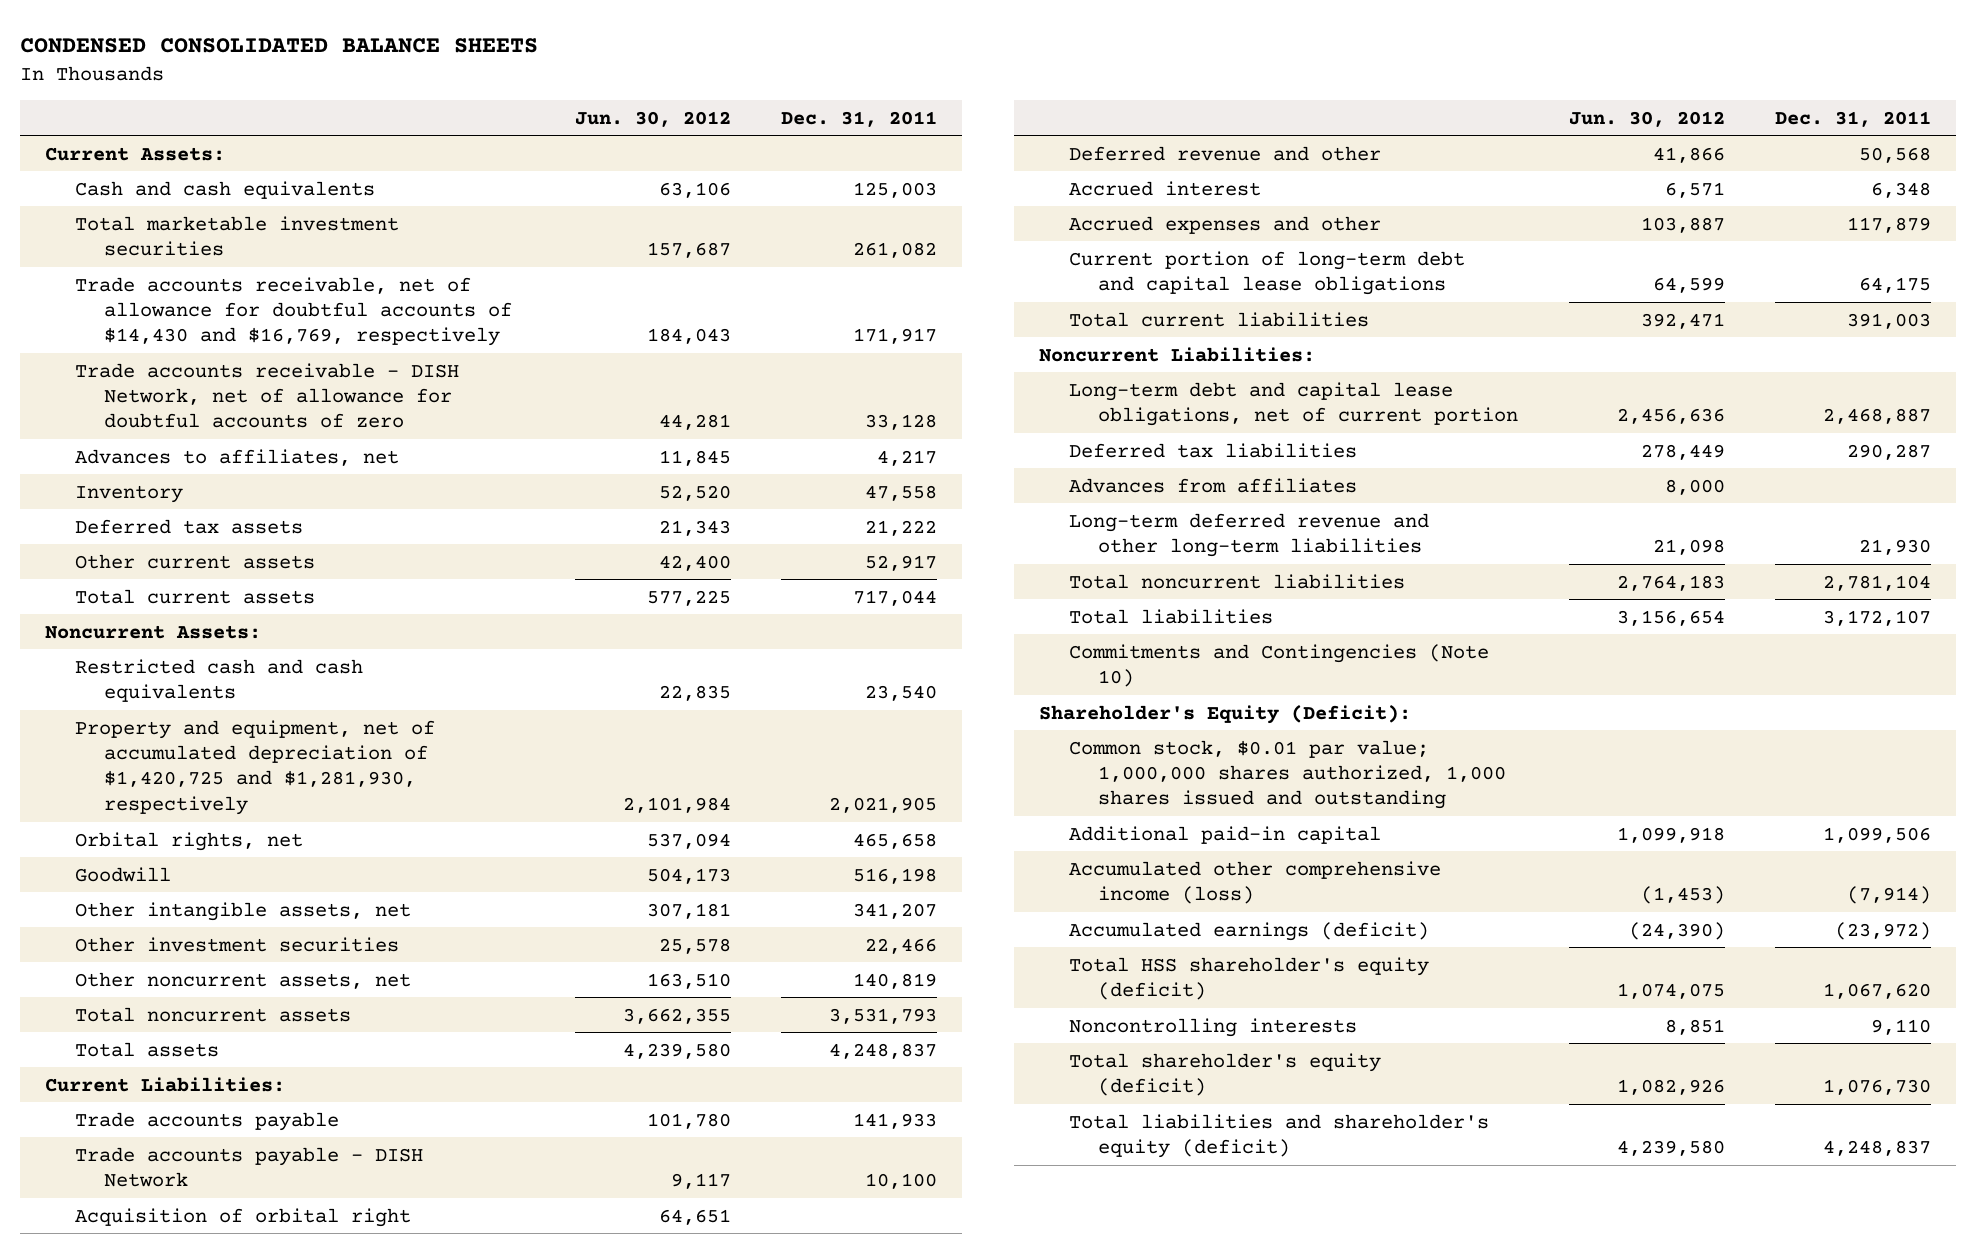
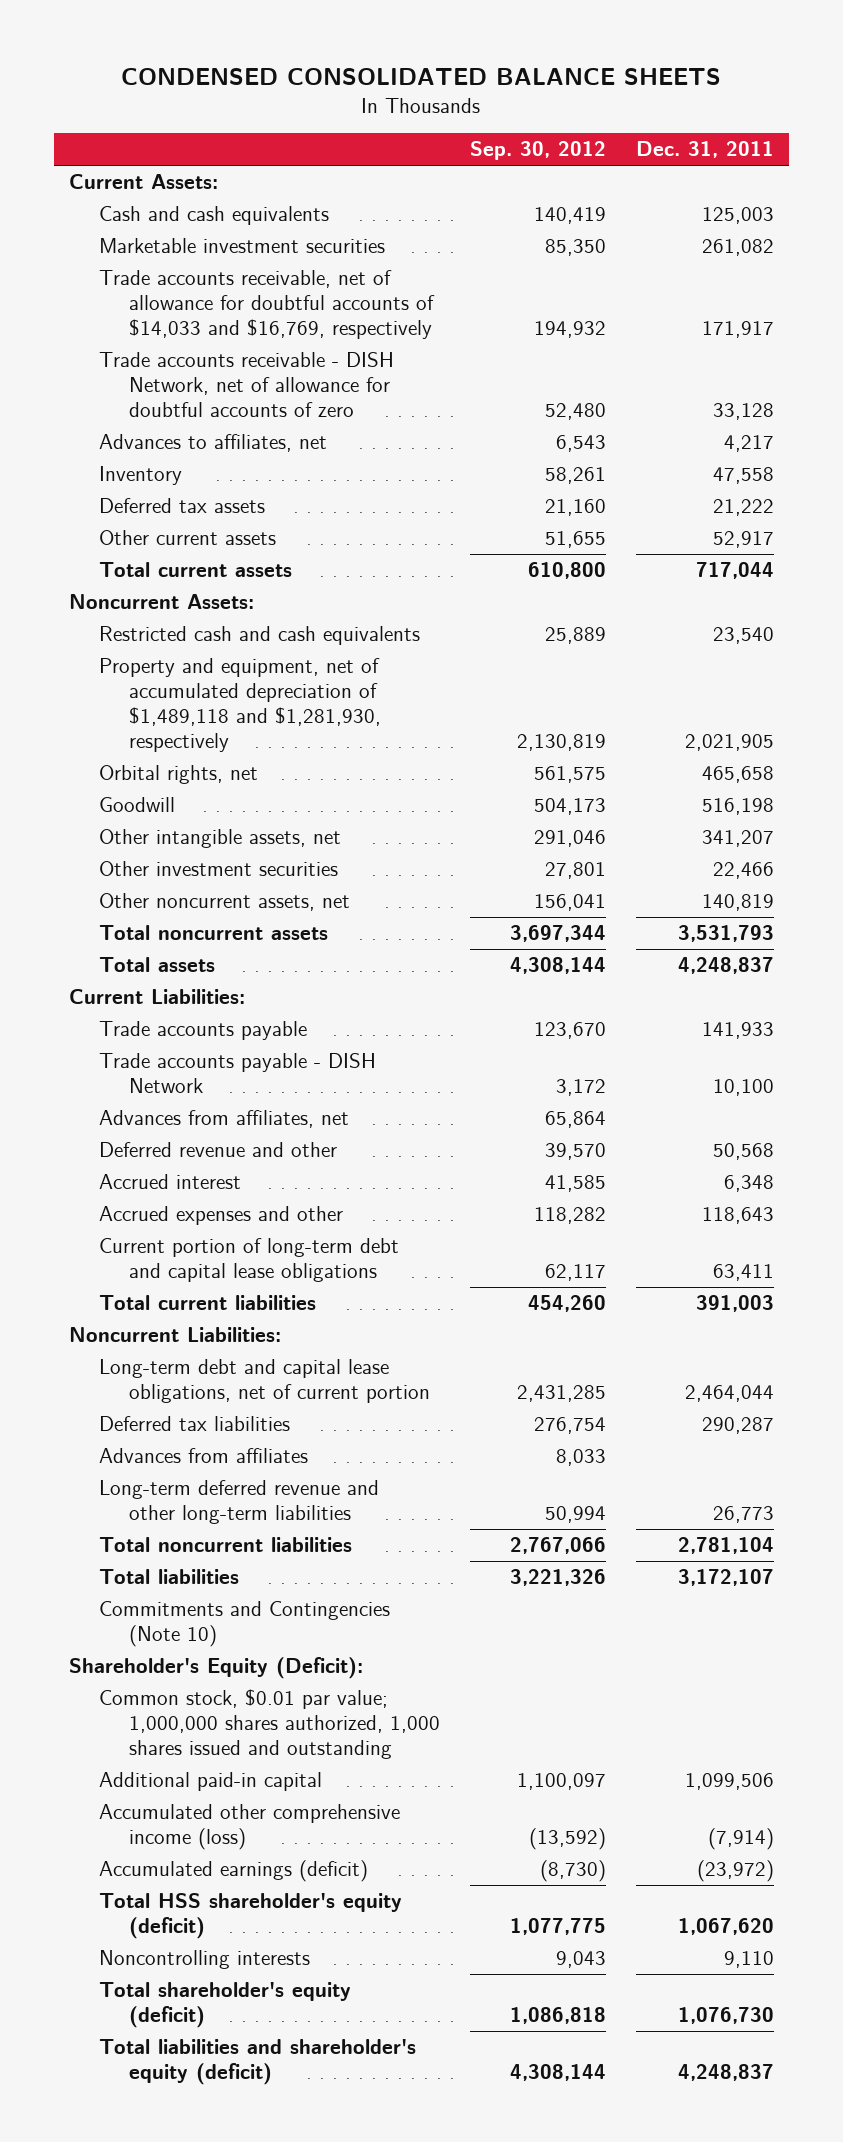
- | Jun. 30, 2012 | Dec. 31, 2011
+ | Sep. 30, 2012 | Dec. 31, 2011
- Total marketable investment securities | 157,687 | 261,082
- Trade accounts receivable, net of allowance for doubtful accounts of $14,430 and $16,769, respectively | 184,043 | 171,917
+ Marketable investment securities | 85,350 | 261,082
+ Trade accounts receivable, net of allowance for doubtful accounts of $14,033 and $16,769, respectively | 194,932 | 171,917
- Property and equipment, net of accumulated depreciation of $1,420,725 and $1,281,930, respectively | 2,101,984 | 2,021,905
+ Property and equipment, net of accumulated depreciation of $1,489,118 and $1,281,930, respectively | 2,130,819 | 2,021,905
- Acquisition of orbital right | 64,651 |
+ Advances from affiliates, net | 65,864 |
- Accrued expenses and other | 103,887 | 117,879
- Current portion of long-term debt and capital lease obligations | 64,599 | 64,175
+ Accrued expenses and other | 118,282 | 118,643
+ Current portion of long-term debt and capital lease obligations | 62,117 | 63,411
- Long-term debt and capital lease obligations, net of current portion | 2,456,636 | 2,468,887
+ Long-term debt and capital lease obligations, net of current portion | 2,431,285 | 2,464,044
- Long-term deferred revenue and other long-term liabilities | 21,098 | 21,930
+ Long-term deferred revenue and other long-term liabilities | 50,994 | 26,773

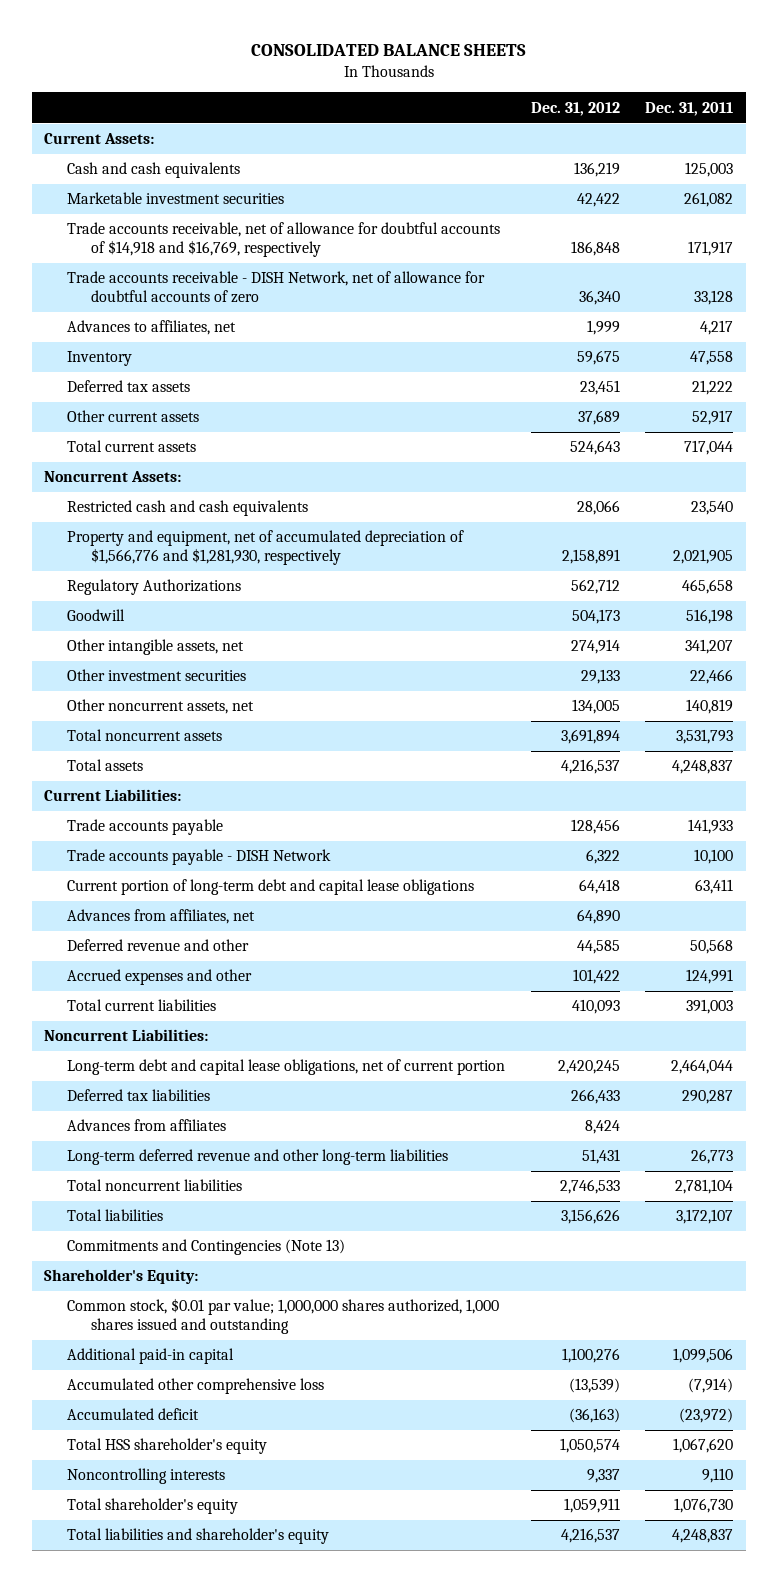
- CONDENSED CONSOLIDATED BALANCE SHEETS
+ CONSOLIDATED BALANCE SHEETS
- | Sep. 30, 2012 | Dec. 31, 2011
+ | Dec. 31, 2012 | Dec. 31, 2011
- Trade accounts receivable, net of allowance for doubtful accounts of $14,033 and $16,769, respectively | 194,932 | 171,917
+ Trade accounts receivable, net of allowance for doubtful accounts of $14,918 and $16,769, respectively | 186,848 | 171,917
- Property and equipment, net of accumulated depreciation of $1,489,118 and $1,281,930, respectively | 2,130,819 | 2,021,905
- Orbital rights, net | 561,575 | 465,658
+ Property and equipment, net of accumulated depreciation of $1,566,776 and $1,281,930, respectively | 2,158,891 | 2,021,905
+ Regulatory Authorizations | 562,712 | 465,658
moved up: Current portion of long-term debt and capital lease obligations | 64,418 | 63,411
- Accrued interest | 41,585 | 6,348
- Accrued expenses and other | 118,282 | 118,643
+ Accrued expenses and other | 101,422 | 124,991
- Commitments and Contingencies (Note 10)
- Shareholder's Equity (Deficit):
+ Commitments and Contingencies (Note 13)
+ Shareholder's Equity:
- Accumulated other comprehensive income (loss) | (13,592) | (7,914)
- Accumulated earnings (deficit) | (8,730) | (23,972)
- Total HSS shareholder's equity (deficit) | 1,077,775 | 1,067,620
+ Accumulated other comprehensive loss | (13,539) | (7,914)
+ Accumulated deficit | (36,163) | (23,972)
+ Total HSS shareholder's equity | 1,050,574 | 1,067,620
- Total shareholder's equity (deficit) | 1,086,818 | 1,076,730
- Total liabilities and shareholder's equity (deficit) | 4,308,144 | 4,248,837
+ Total shareholder's equity | 1,059,911 | 1,076,730
+ Total liabilities and shareholder's equity | 4,216,537 | 4,248,837

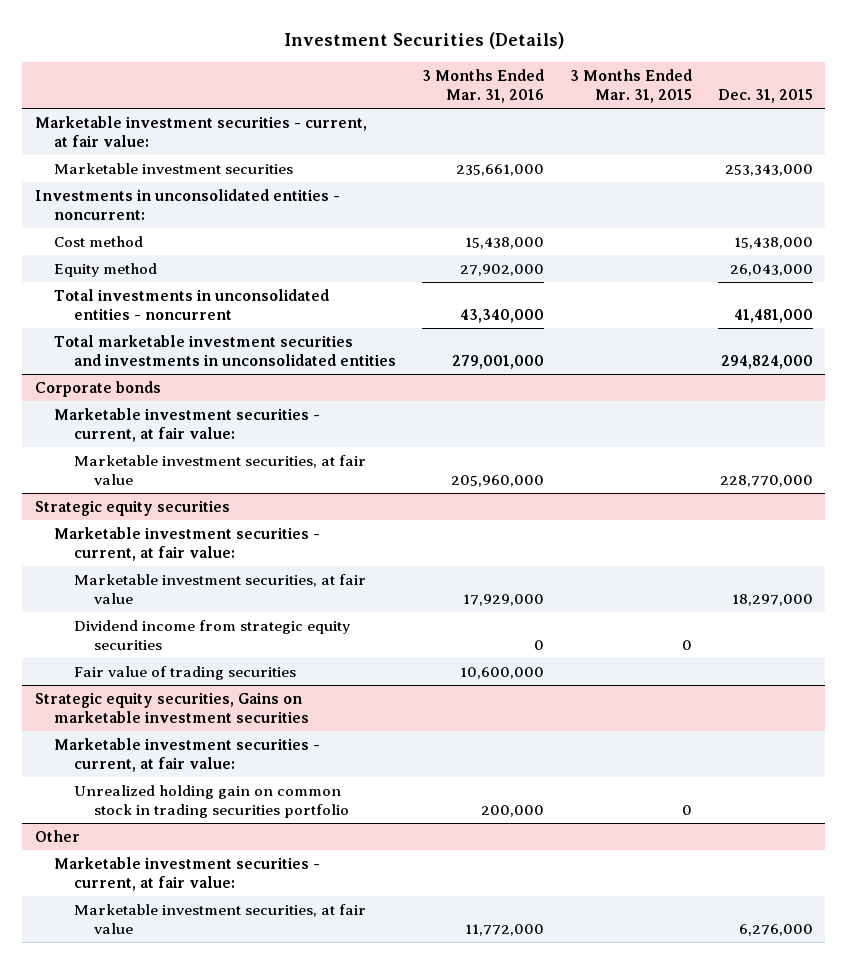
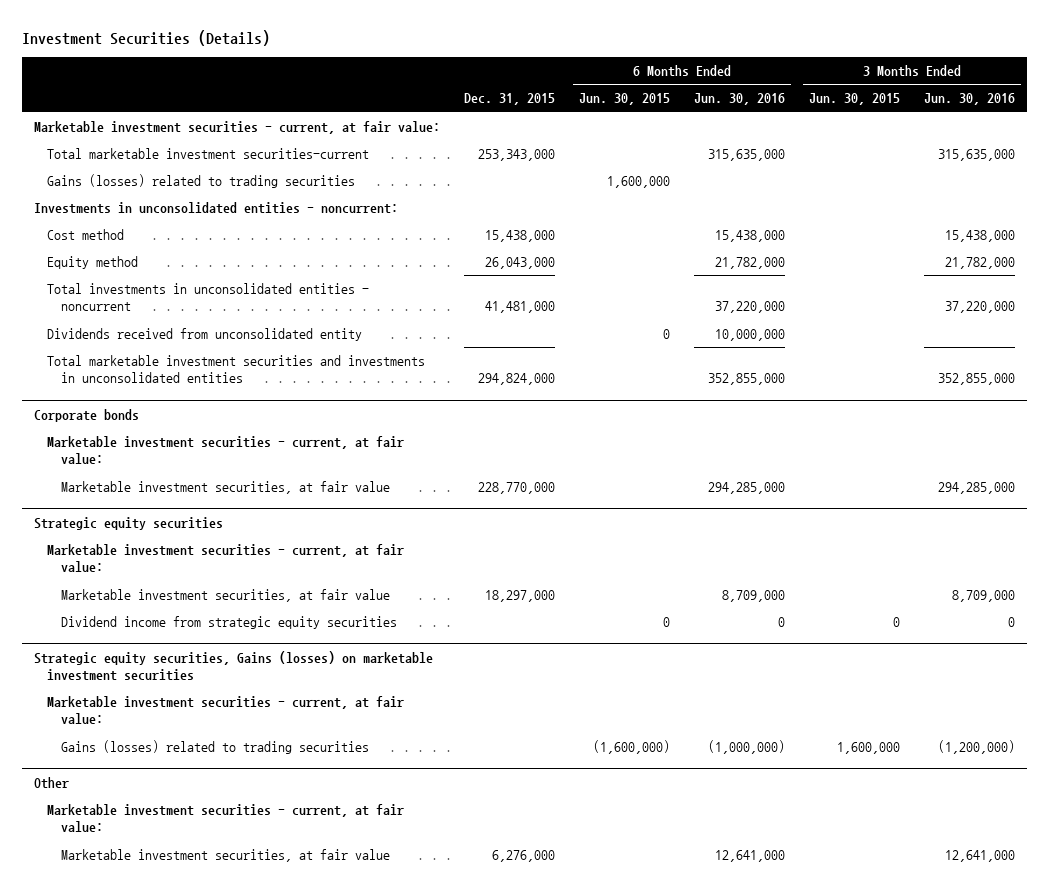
- | 3 Months Ended Mar. 31, 2016 | 3 Months Ended Mar. 31, 2015 | Dec. 31, 2015
+ | Dec. 31, 2015 | 6 Months Ended Jun. 30, 2015 | 6 Months Ended Jun. 30, 2016 | 3 Months Ended Jun. 30, 2015 | 3 Months Ended Jun. 30, 2016
- Marketable investment securities | 235,661,000 | | 253,343,000
+ Total marketable investment securities-current | 253,343,000 | | 315,635,000 | | 315,635,000
+ Gains (losses) related to trading securities | | 1,600,000 | | |
+ Dividends received from unconsolidated entity | | 0 | 10,000,000 | |
@ Strategic equity securities
- Fair value of trading securities | 10,600,000 | |
- Strategic equity securities, Gains on marketable investment securities
+ Strategic equity securities, Gains (losses) on marketable investment securities
- Unrealized holding gain on common stock in trading securities portfolio | 200,000 | 0 |
+ Gains (losses) related to trading securities | | (1,600,000) | (1,000,000) | 1,600,000 | (1,200,000)

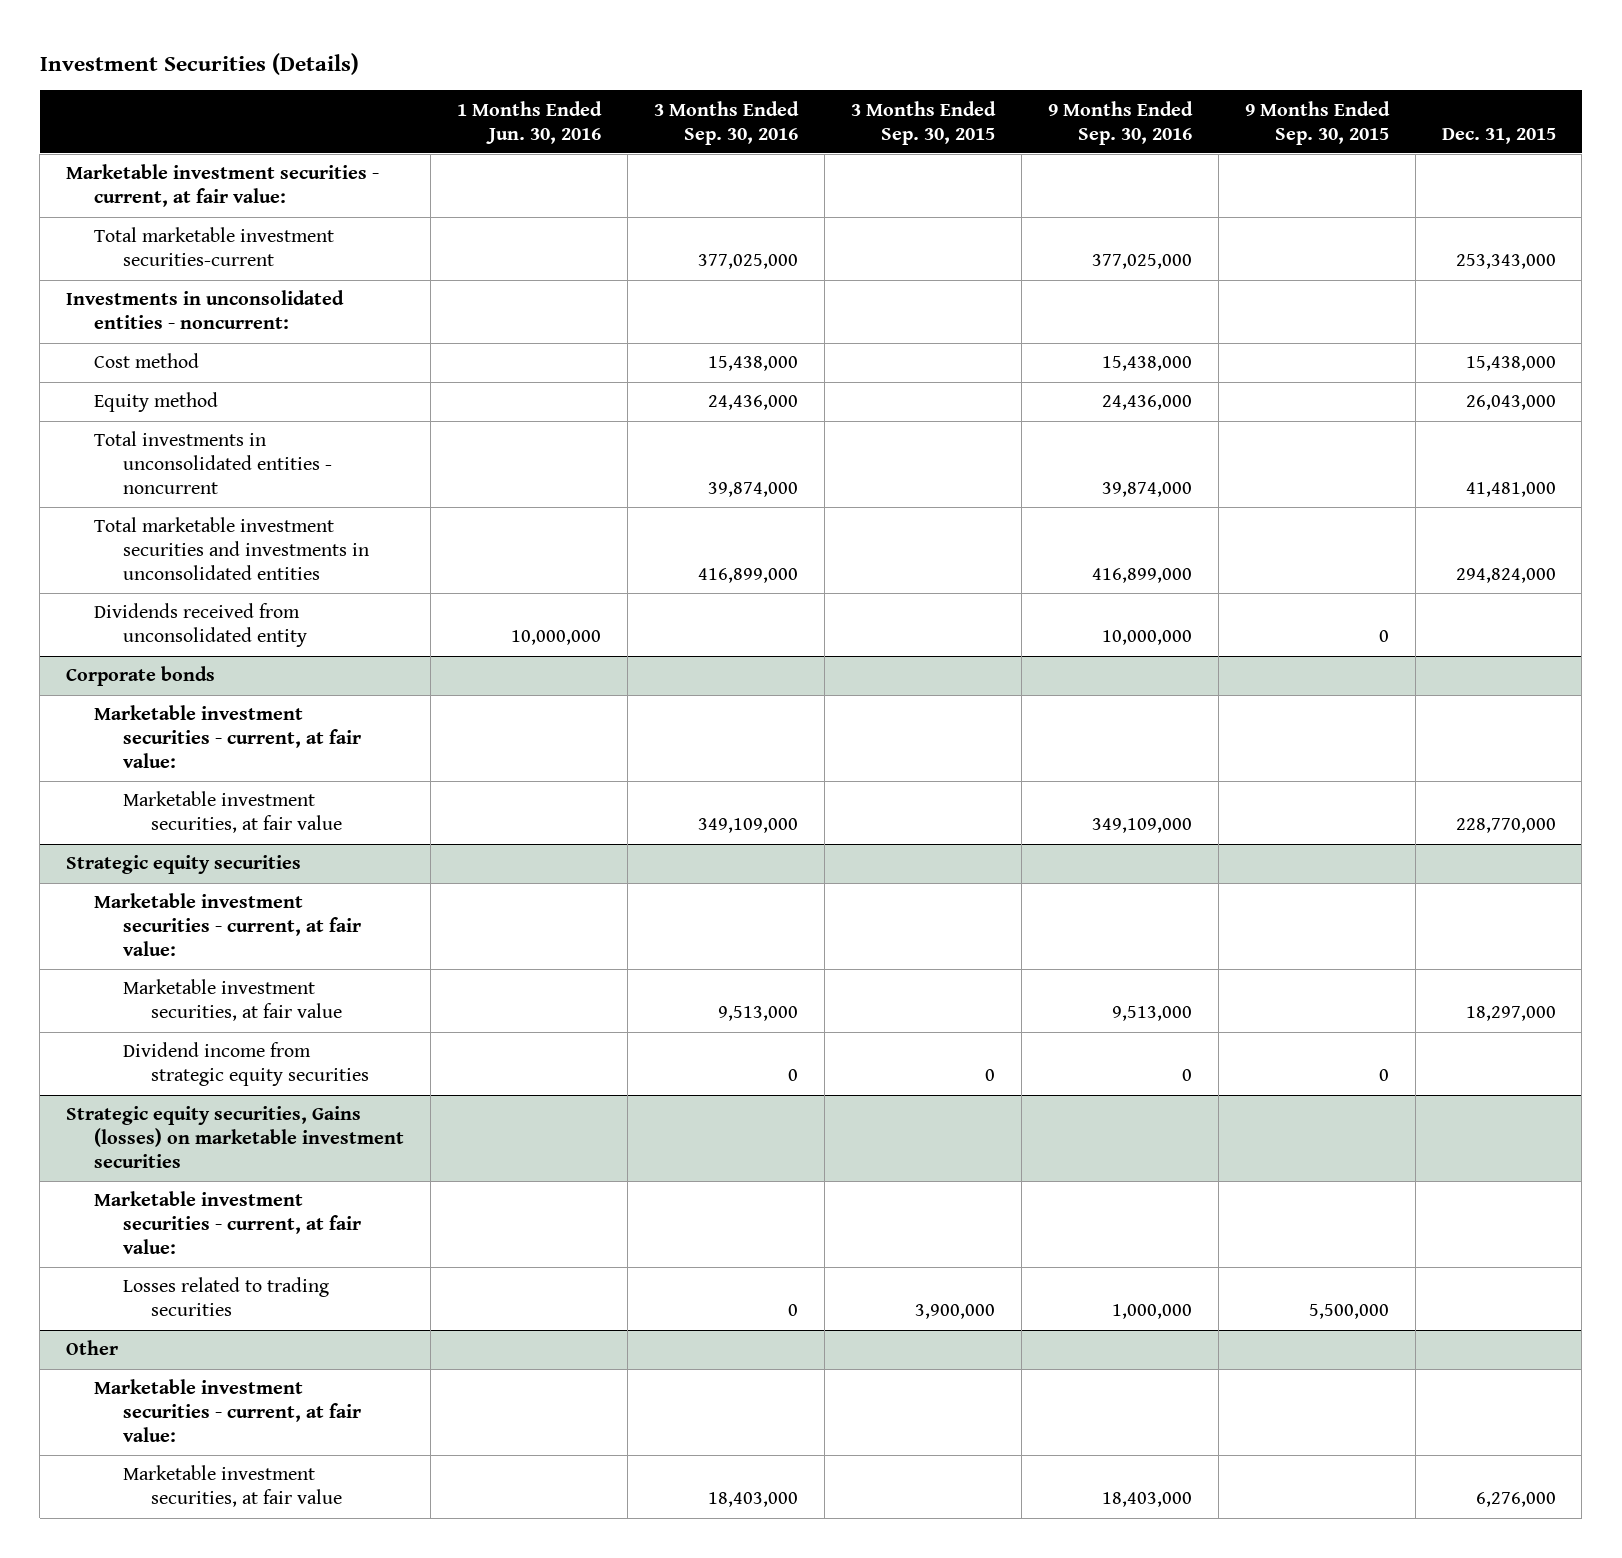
- | Dec. 31, 2015 | 6 Months Ended Jun. 30, 2015 | 6 Months Ended Jun. 30, 2016 | 3 Months Ended Jun. 30, 2015 | 3 Months Ended Jun. 30, 2016
+ | 1 Months Ended Jun. 30, 2016 | 3 Months Ended Sep. 30, 2016 | 3 Months Ended Sep. 30, 2015 | 9 Months Ended Sep. 30, 2016 | 9 Months Ended Sep. 30, 2015 | Dec. 31, 2015
- Gains (losses) related to trading securities | | 1,600,000 | | |
moved down: Dividends received from unconsolidated entity | 10,000,000 | | | 10,000,000 | 0 |
@ Strategic equity securities, Gains (losses) on marketable investment securities
- Gains (losses) related to trading securities | | (1,600,000) | (1,000,000) | 1,600,000 | (1,200,000)
+ Losses related to trading securities | | 0 | 3,900,000 | 1,000,000 | 5,500,000 |

